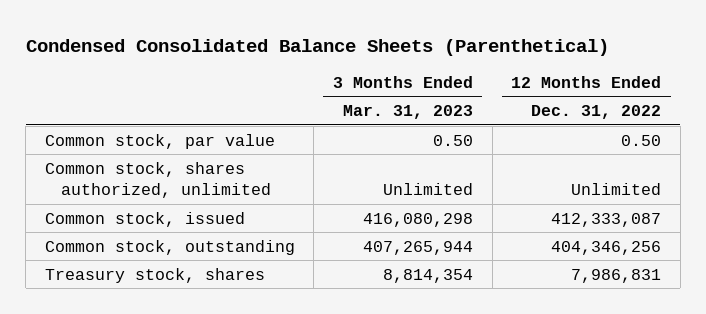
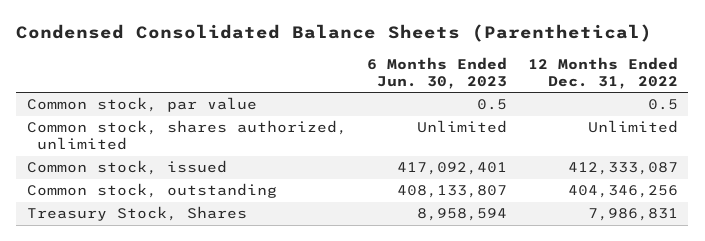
- | 3 Months Ended Mar. 31, 2023 | 12 Months Ended Dec. 31, 2022
+ | 6 Months Ended Jun. 30, 2023 | 12 Months Ended Dec. 31, 2022
- Common stock, par value | 0.50 | 0.50
+ Common stock, par value | 0.5 | 0.5
- Treasury stock, shares | 8,814,354 | 7,986,831
+ Treasury Stock, Shares | 8,958,594 | 7,986,831

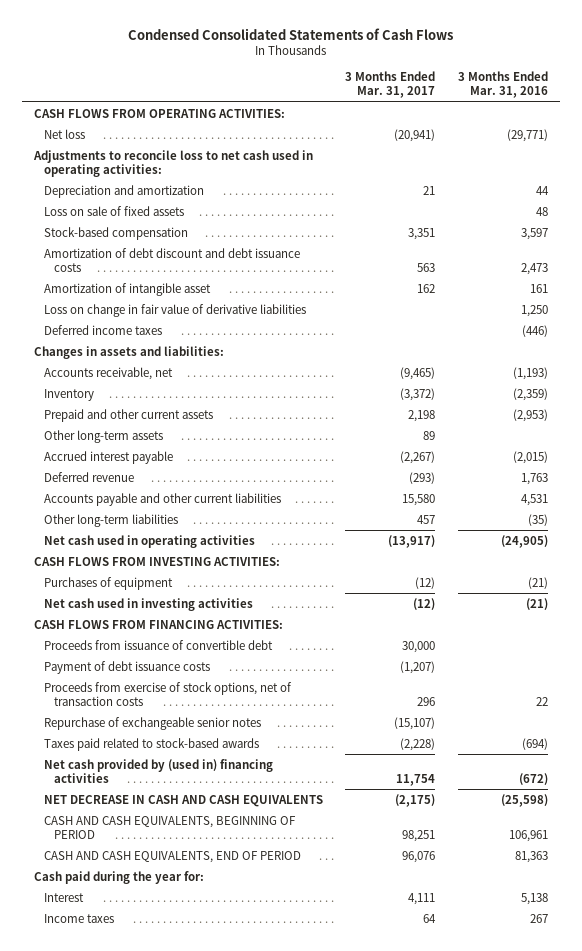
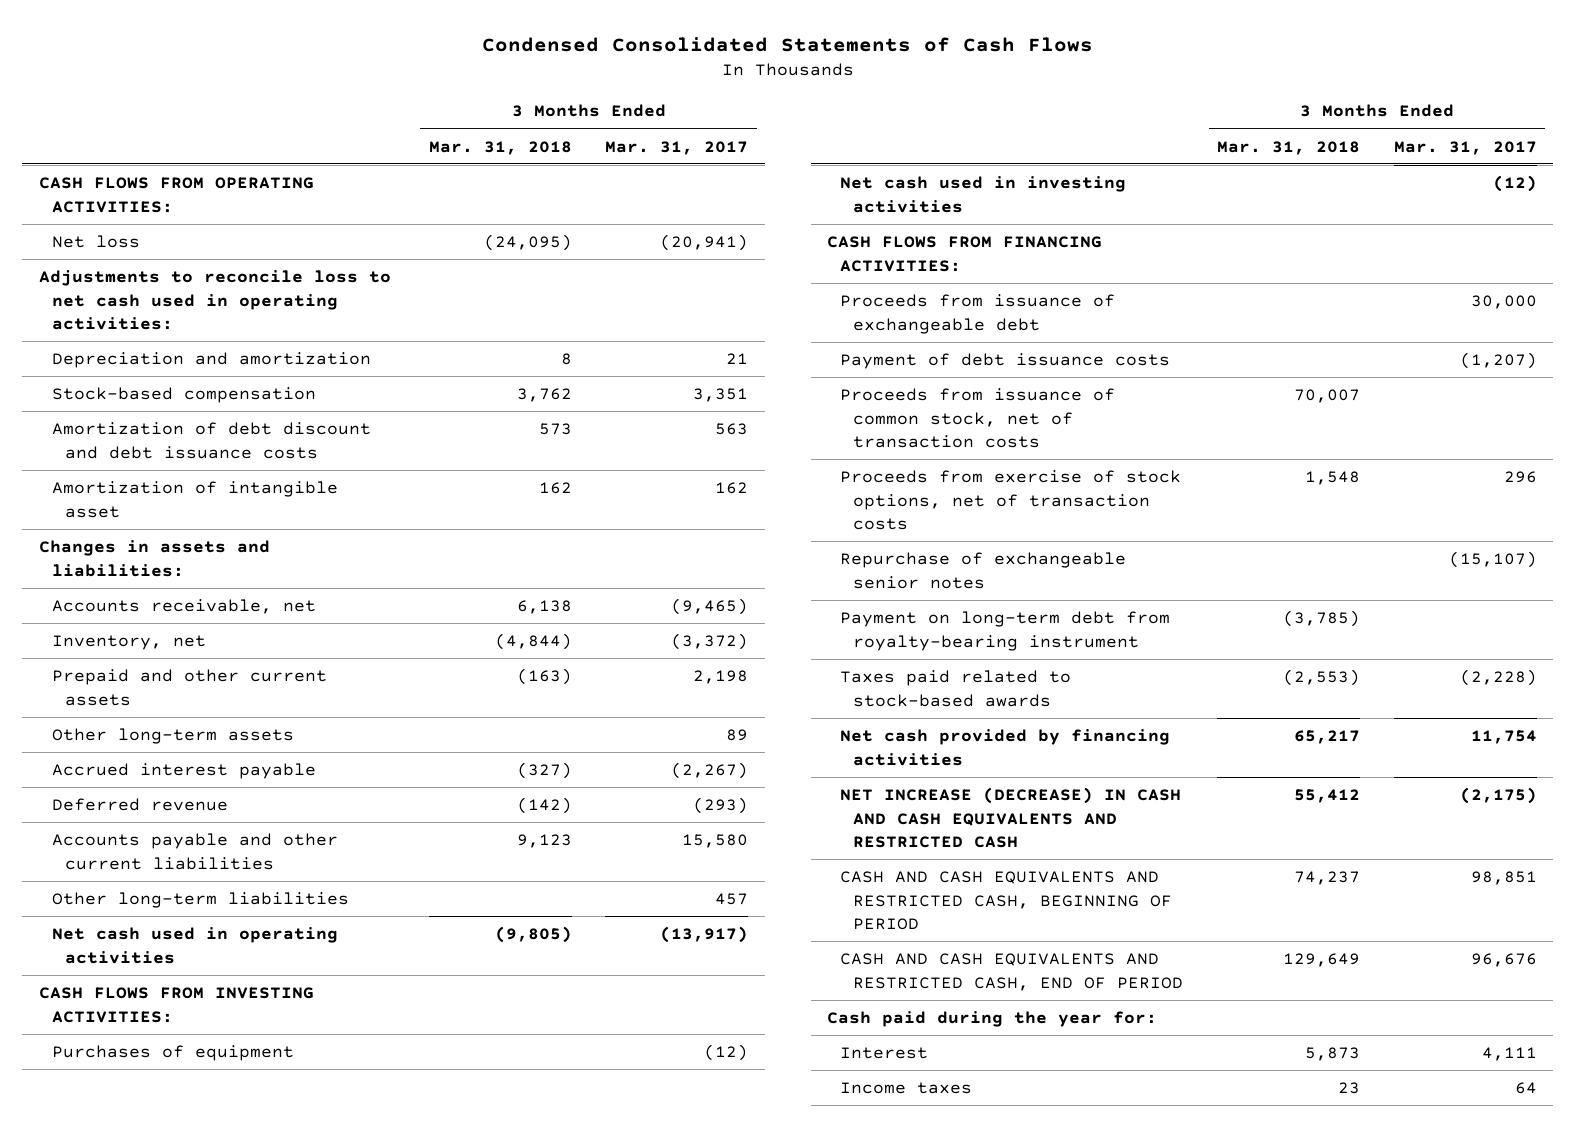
- | 3 Months Ended Mar. 31, 2017 | 3 Months Ended Mar. 31, 2016
+ | 3 Months Ended Mar. 31, 2018 | 3 Months Ended Mar. 31, 2017
- Loss on sale of fixed assets | | 48
- Loss on change in fair value of derivative liabilities | | 1,250
- Deferred income taxes | | (446)
- Inventory | (3,372) | (2,359)
+ Inventory, net | (4,844) | (3,372)
- Proceeds from issuance of convertible debt | 30,000 |
+ Proceeds from issuance of exchangeable debt | | 30,000
+ Proceeds from issuance of common stock, net of transaction costs | 70,007 |
+ Payment on long-term debt from royalty-bearing instrument | (3,785) |
- Net cash provided by (used in) financing activities | 11,754 | (672)
- NET DECREASE IN CASH AND CASH EQUIVALENTS | (2,175) | (25,598)
- CASH AND CASH EQUIVALENTS, BEGINNING OF PERIOD | 98,251 | 106,961
- CASH AND CASH EQUIVALENTS, END OF PERIOD | 96,076 | 81,363
+ Net cash provided by financing activities | 65,217 | 11,754
+ NET INCREASE (DECREASE) IN CASH AND CASH EQUIVALENTS AND RESTRICTED CASH | 55,412 | (2,175)
+ CASH AND CASH EQUIVALENTS AND RESTRICTED CASH, BEGINNING OF PERIOD | 74,237 | 98,851
+ CASH AND CASH EQUIVALENTS AND RESTRICTED CASH, END OF PERIOD | 129,649 | 96,676

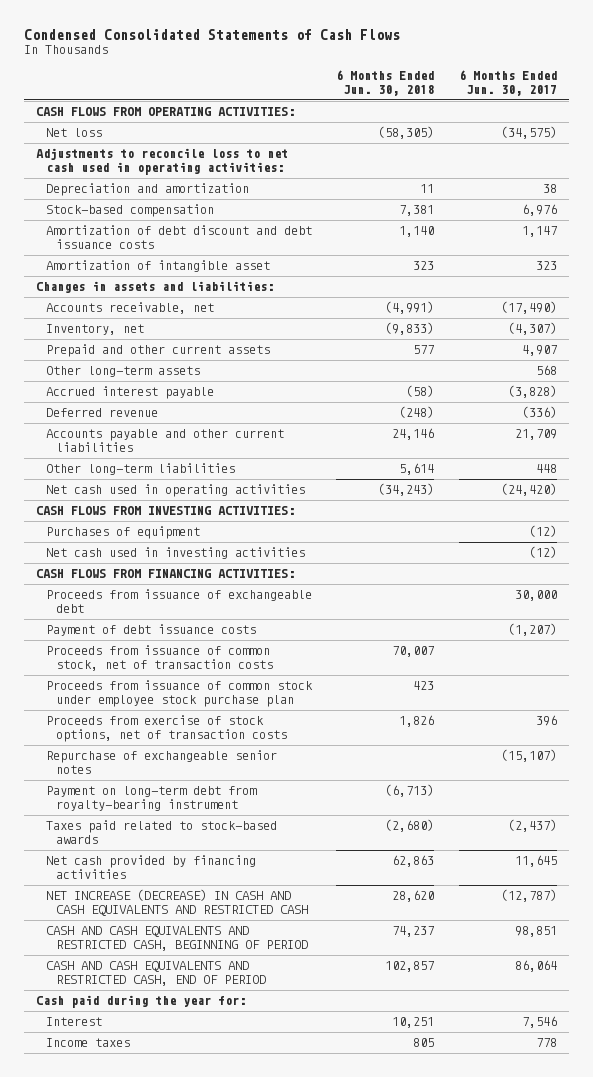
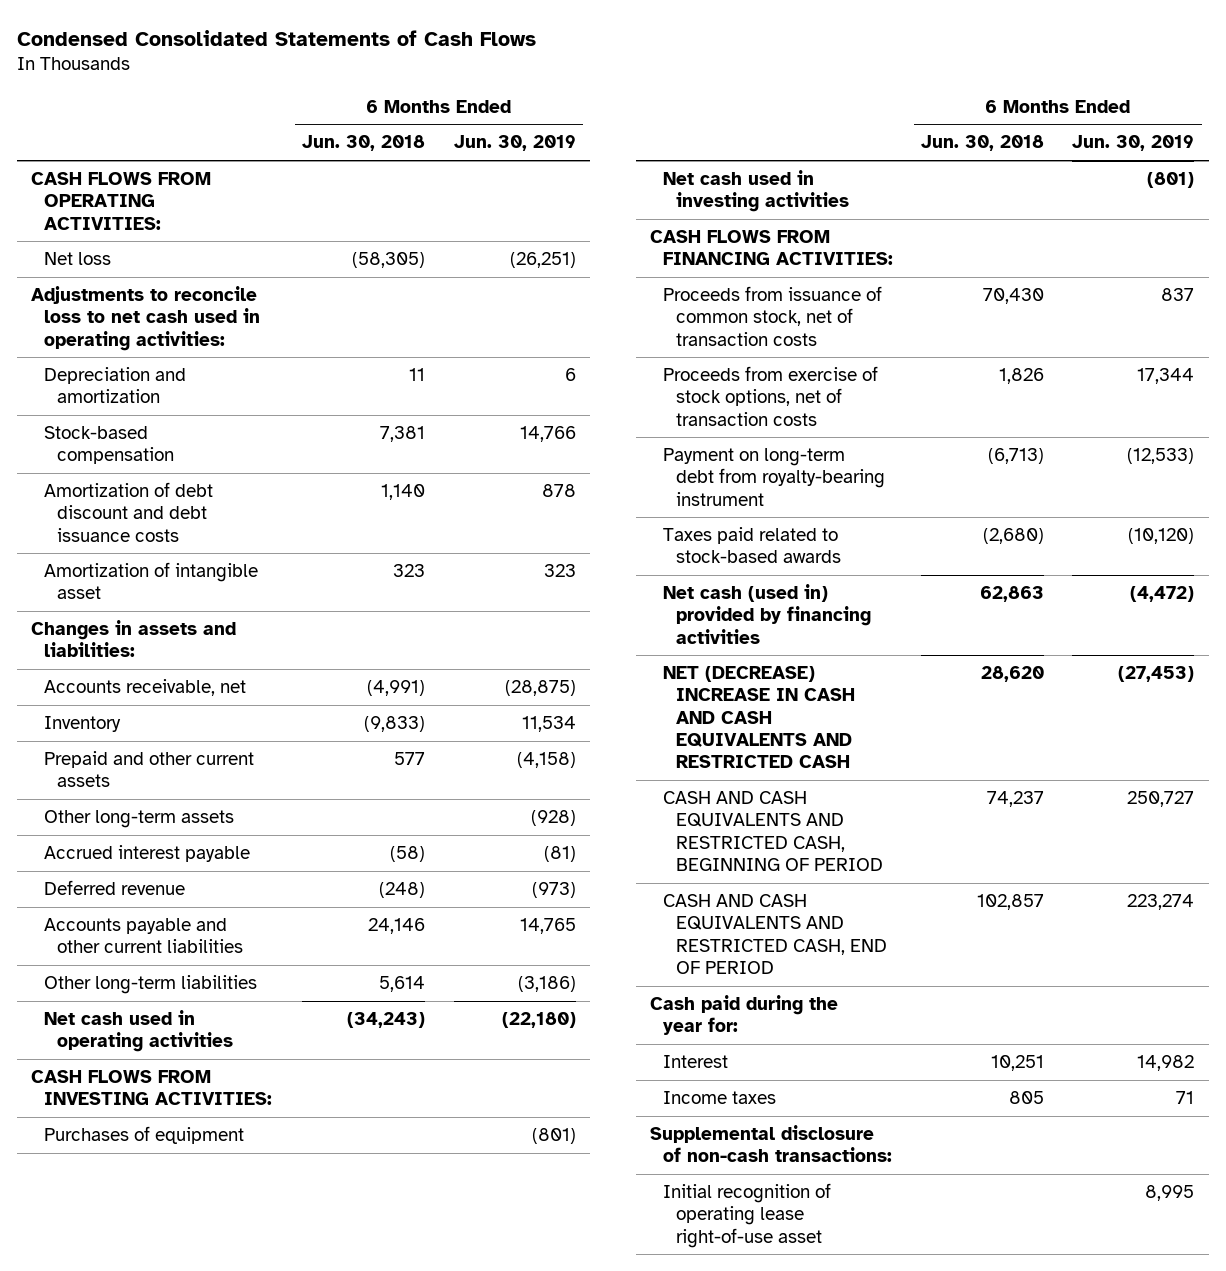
- | 6 Months Ended Jun. 30, 2018 | 6 Months Ended Jun. 30, 2017
+ | 6 Months Ended Jun. 30, 2018 | 6 Months Ended Jun. 30, 2019
- Inventory, net | (9,833) | (4,307)
+ Inventory | (9,833) | 11,534
- Proceeds from issuance of exchangeable debt | | 30,000
- Payment of debt issuance costs | | (1,207)
- Proceeds from issuance of common stock, net of transaction costs | 70,007 |
- Proceeds from issuance of common stock under employee stock purchase plan | 423 |
+ Proceeds from issuance of common stock, net of transaction costs | 70,430 | 837
- Repurchase of exchangeable senior notes | | (15,107)
- Net cash provided by financing activities | 62,863 | 11,645
- NET INCREASE (DECREASE) IN CASH AND CASH EQUIVALENTS AND RESTRICTED CASH | 28,620 | (12,787)
+ Net cash (used in) provided by financing activities | 62,863 | (4,472)
+ NET (DECREASE) INCREASE IN CASH AND CASH EQUIVALENTS AND RESTRICTED CASH | 28,620 | (27,453)
+ Supplemental disclosure of non-cash transactions:
+ Initial recognition of operating lease right-of-use asset | | 8,995

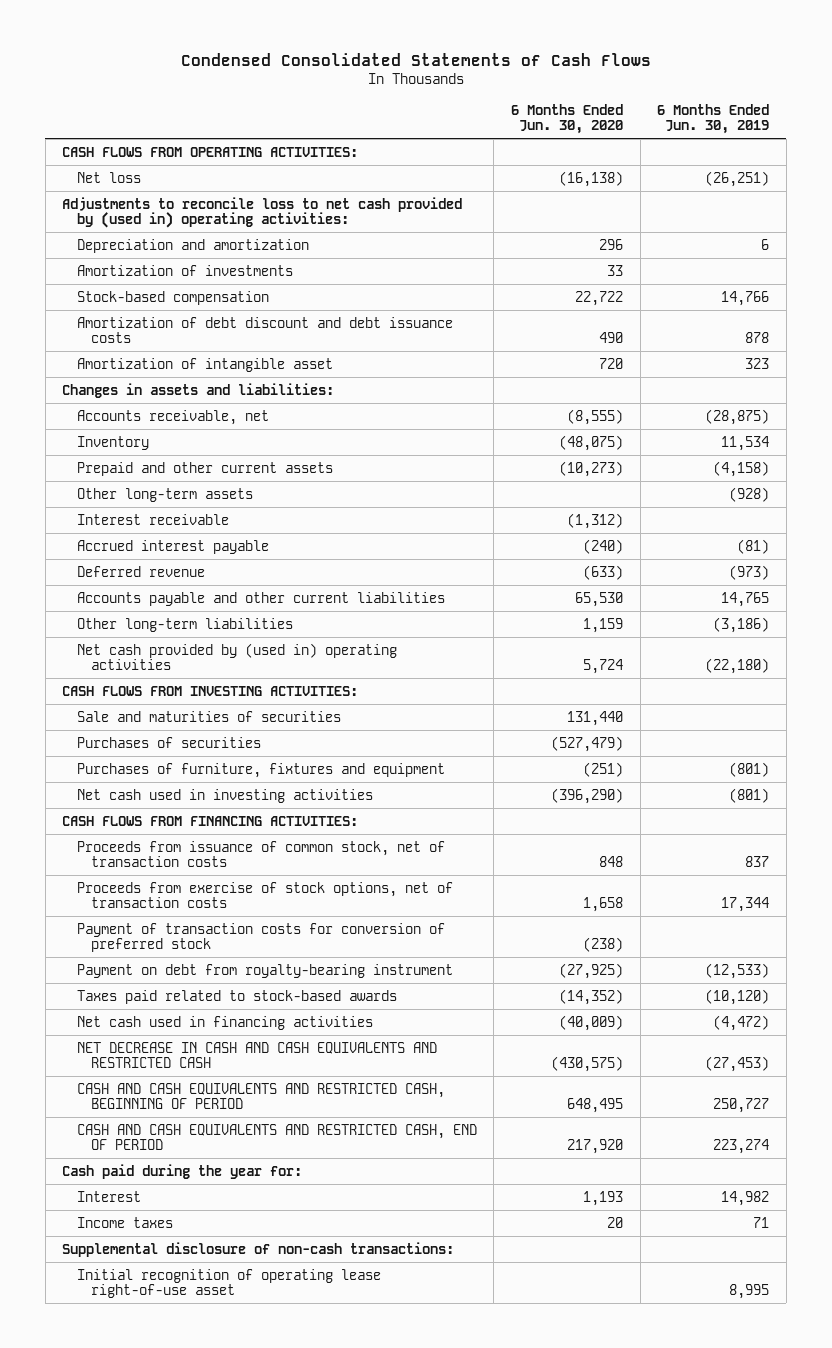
- | 6 Months Ended Jun. 30, 2018 | 6 Months Ended Jun. 30, 2019
+ | 6 Months Ended Jun. 30, 2020 | 6 Months Ended Jun. 30, 2019
- Adjustments to reconcile loss to net cash used in operating activities:
+ Adjustments to reconcile loss to net cash provided by (used in) operating activities:
+ Amortization of investments | 33 |
+ Interest receivable | (1,312) |
- Net cash used in operating activities | (34,243) | (22,180)
+ Net cash provided by (used in) operating activities | 5,724 | (22,180)
- Purchases of equipment | | (801)
+ Sale and maturities of securities | 131,440 |
+ Purchases of securities | (527,479) |
+ Purchases of furniture, fixtures and equipment | (251) | (801)
- Payment on long-term debt from royalty-bearing instrument | (6,713) | (12,533)
+ Payment of transaction costs for conversion of preferred stock | (238) |
+ Payment on debt from royalty-bearing instrument | (27,925) | (12,533)
- Net cash (used in) provided by financing activities | 62,863 | (4,472)
- NET (DECREASE) INCREASE IN CASH AND CASH EQUIVALENTS AND RESTRICTED CASH | 28,620 | (27,453)
+ Net cash used in financing activities | (40,009) | (4,472)
+ NET DECREASE IN CASH AND CASH EQUIVALENTS AND RESTRICTED CASH | (430,575) | (27,453)

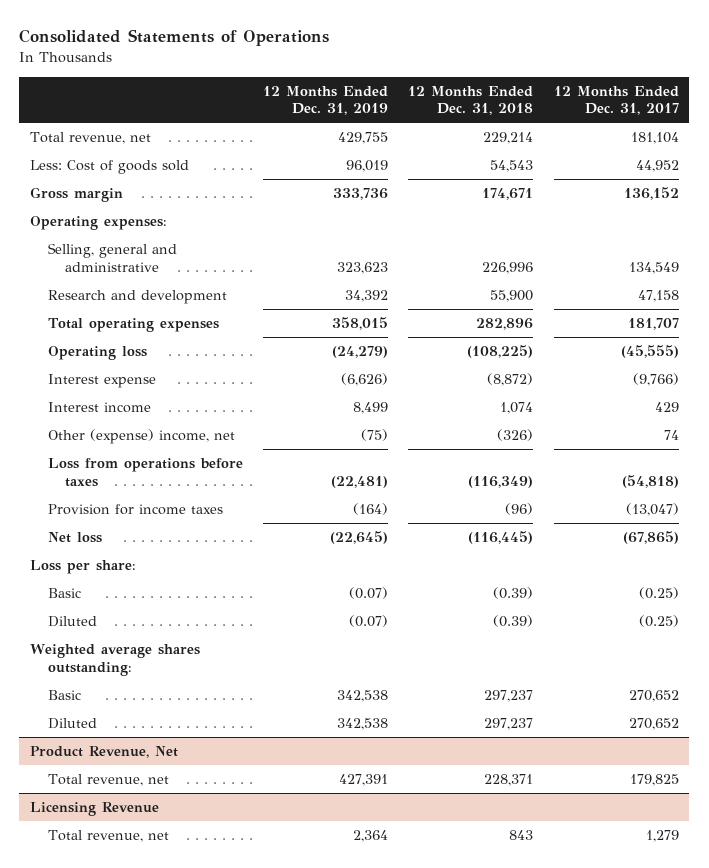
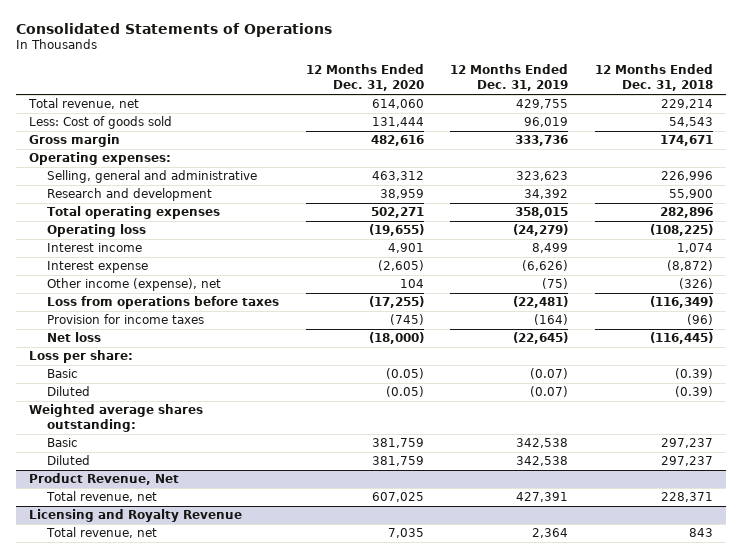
- | 12 Months Ended Dec. 31, 2019 | 12 Months Ended Dec. 31, 2018 | 12 Months Ended Dec. 31, 2017
+ | 12 Months Ended Dec. 31, 2020 | 12 Months Ended Dec. 31, 2019 | 12 Months Ended Dec. 31, 2018
- Other (expense) income, net | (75) | (326) | 74
moved down: Interest expense | (2,605) | (6,626) | (8,872)
+ Other income (expense), net | 104 | (75) | (326)
- Licensing Revenue
+ Licensing and Royalty Revenue

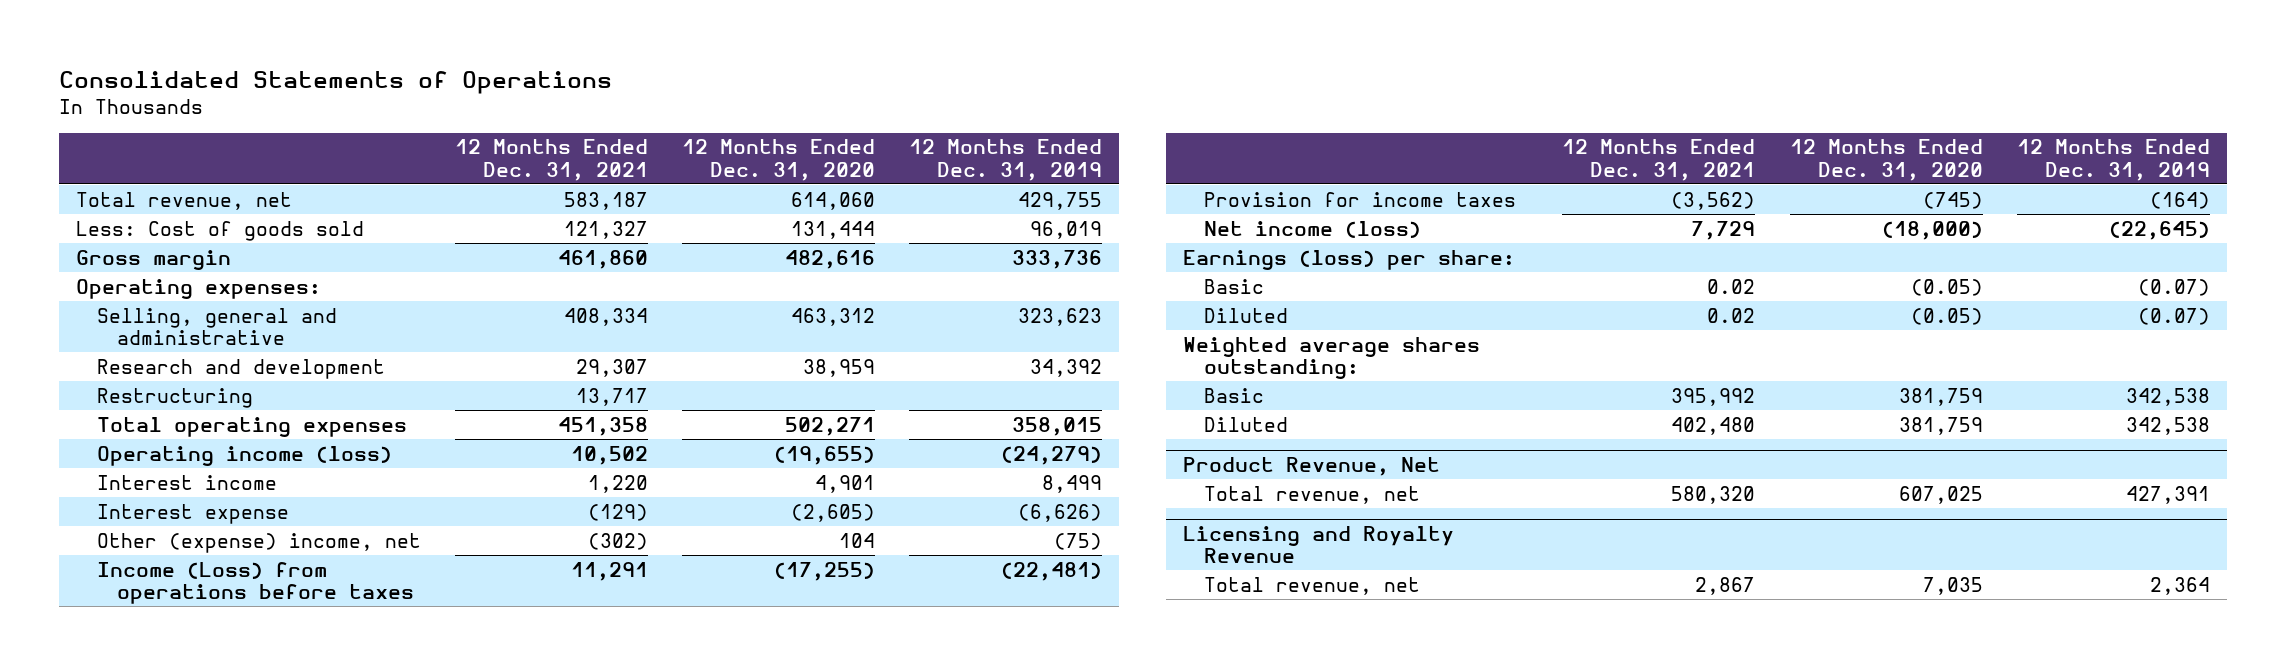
- | 12 Months Ended Dec. 31, 2020 | 12 Months Ended Dec. 31, 2019 | 12 Months Ended Dec. 31, 2018
+ | 12 Months Ended Dec. 31, 2021 | 12 Months Ended Dec. 31, 2020 | 12 Months Ended Dec. 31, 2019
+ Restructuring | 13,717 | |
- Operating loss | (19,655) | (24,279) | (108,225)
+ Operating income (loss) | 10,502 | (19,655) | (24,279)
- Other income (expense), net | 104 | (75) | (326)
- Loss from operations before taxes | (17,255) | (22,481) | (116,349)
+ Other (expense) income, net | (302) | 104 | (75)
+ Income (Loss) from operations before taxes | 11,291 | (17,255) | (22,481)
- Net loss | (18,000) | (22,645) | (116,445)
- Loss per share:
+ Net income (loss) | 7,729 | (18,000) | (22,645)
+ Earnings (loss) per share:

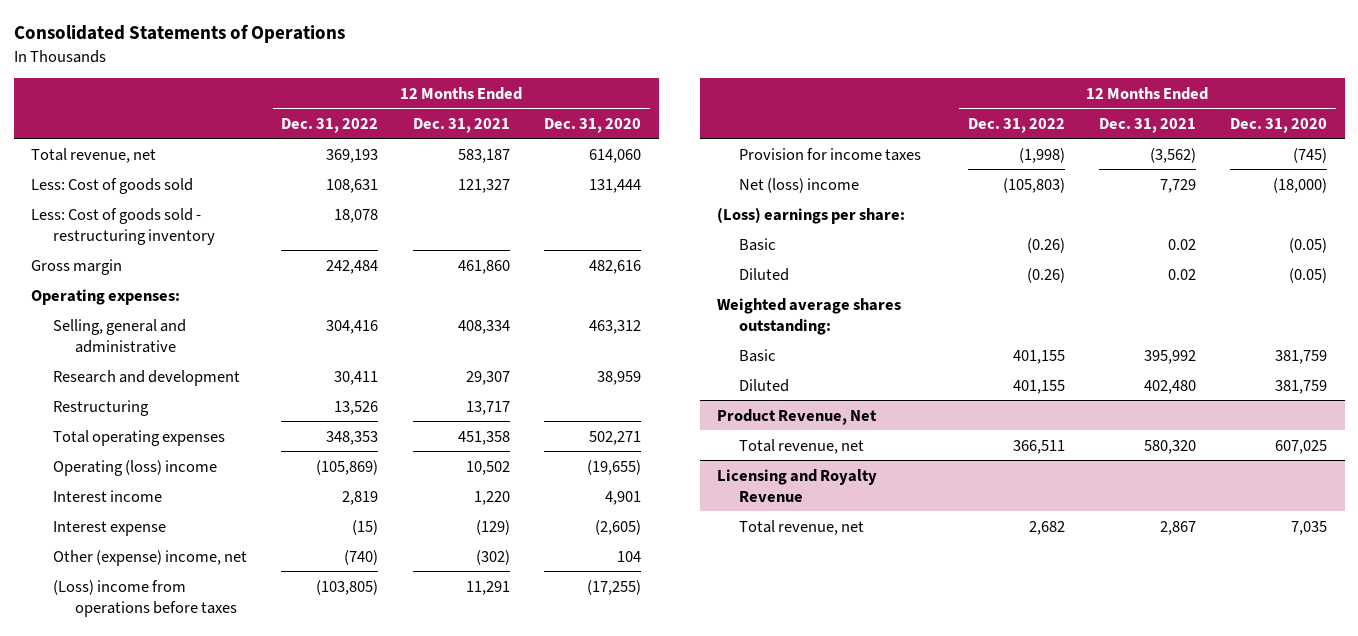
- | 12 Months Ended Dec. 31, 2021 | 12 Months Ended Dec. 31, 2020 | 12 Months Ended Dec. 31, 2019
+ | 12 Months Ended Dec. 31, 2022 | 12 Months Ended Dec. 31, 2021 | 12 Months Ended Dec. 31, 2020
+ Less: Cost of goods sold - restructuring inventory | 18,078 | |
- Operating income (loss) | 10,502 | (19,655) | (24,279)
+ Operating (loss) income | (105,869) | 10,502 | (19,655)
- Income (Loss) from operations before taxes | 11,291 | (17,255) | (22,481)
+ (Loss) income from operations before taxes | (103,805) | 11,291 | (17,255)
- Net income (loss) | 7,729 | (18,000) | (22,645)
- Earnings (loss) per share:
+ Net (loss) income | (105,803) | 7,729 | (18,000)
+ (Loss) earnings per share:

